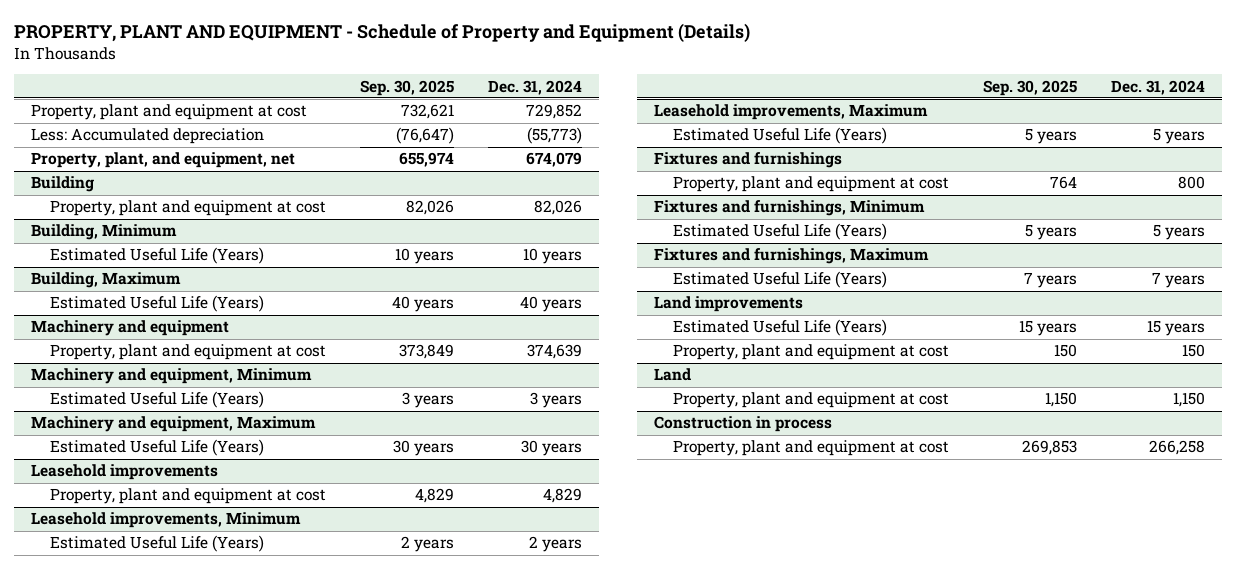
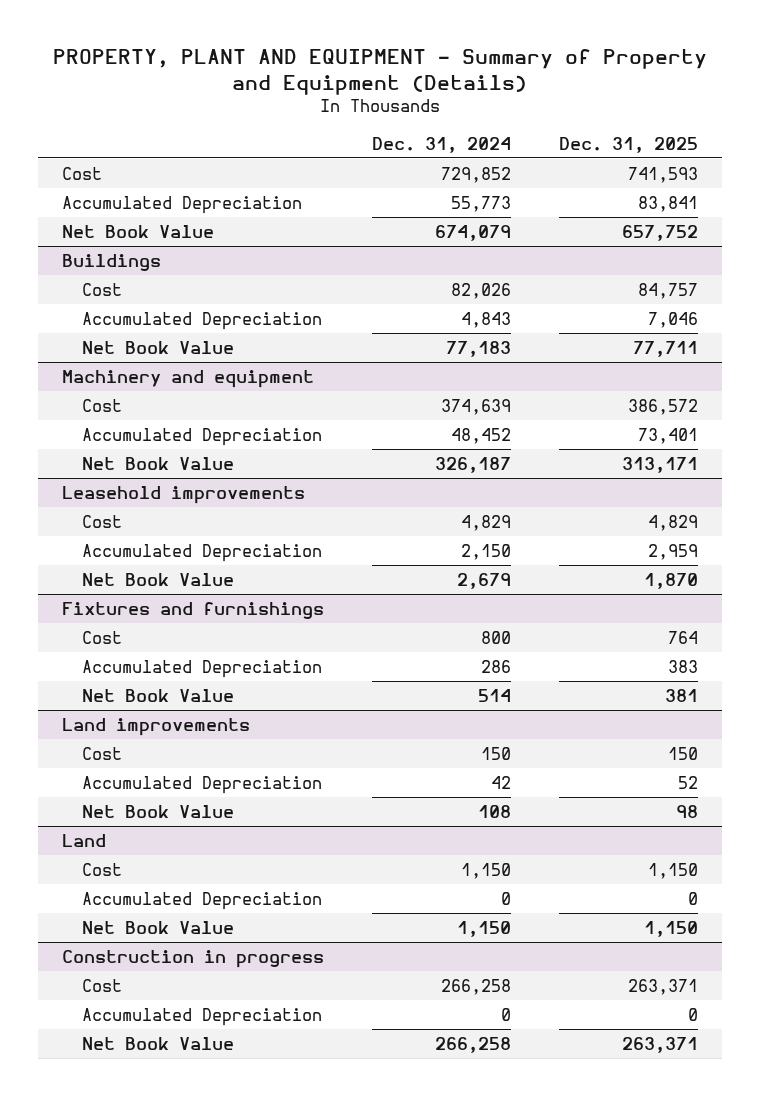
- PROPERTY, PLANT AND EQUIPMENT - Schedule of Property and Equipment (Details)
+ PROPERTY, PLANT AND EQUIPMENT - Summary of Property and Equipment (Details)
- | Sep. 30, 2025 | Dec. 31, 2024
+ | Dec. 31, 2024 | Dec. 31, 2025
- Property, plant and equipment at cost | 732,621 | 729,852
- Less: Accumulated depreciation | (76,647) | (55,773)
- Property, plant, and equipment, net | 655,974 | 674,079
- Building
- Property, plant and equipment at cost | 82,026 | 82,026
- Building, Minimum
- Estimated Useful Life (Years) | 10 years | 10 years
- Building, Maximum
- Estimated Useful Life (Years) | 40 years | 40 years
+ Cost | 729,852 | 741,593
+ Accumulated Depreciation | 55,773 | 83,841
+ Net Book Value | 674,079 | 657,752
+ Buildings
+ Cost | 82,026 | 84,757
+ Accumulated Depreciation | 4,843 | 7,046
+ Net Book Value | 77,183 | 77,711
@ Machinery and equipment
- Property, plant and equipment at cost | 373,849 | 374,639
- Machinery and equipment, Minimum
- Estimated Useful Life (Years) | 3 years | 3 years
- Machinery and equipment, Maximum
- Estimated Useful Life (Years) | 30 years | 30 years
@ Machinery and equipment
+ Cost | 374,639 | 386,572
+ Accumulated Depreciation | 48,452 | 73,401
+ Net Book Value | 326,187 | 313,171
@ Leasehold improvements
- Property, plant and equipment at cost | 4,829 | 4,829
- Leasehold improvements, Minimum
- Estimated Useful Life (Years) | 2 years | 2 years
- Leasehold improvements, Maximum
- Estimated Useful Life (Years) | 5 years | 5 years
@ Leasehold improvements
+ Cost | 4,829 | 4,829
+ Accumulated Depreciation | 2,150 | 2,959
+ Net Book Value | 2,679 | 1,870
@ Fixtures and furnishings
- Property, plant and equipment at cost | 764 | 800
- Fixtures and furnishings, Minimum
- Estimated Useful Life (Years) | 5 years | 5 years
- Fixtures and furnishings, Maximum
- Estimated Useful Life (Years) | 7 years | 7 years
@ Fixtures and furnishings
+ Cost | 800 | 764
+ Accumulated Depreciation | 286 | 383
+ Net Book Value | 514 | 381
@ Land improvements
- Estimated Useful Life (Years) | 15 years | 15 years
- Property, plant and equipment at cost | 150 | 150
+ Cost | 150 | 150
+ Accumulated Depreciation | 42 | 52
+ Net Book Value | 108 | 98
@ Land
- Property, plant and equipment at cost | 1,150 | 1,150
- Construction in process
- Property, plant and equipment at cost | 269,853 | 266,258
@ Land
+ Cost | 1,150 | 1,150
+ Accumulated Depreciation | 0 | 0
+ Net Book Value | 1,150 | 1,150
+ Construction in progress
+ Cost | 266,258 | 263,371
+ Accumulated Depreciation | 0 | 0
+ Net Book Value | 266,258 | 263,371

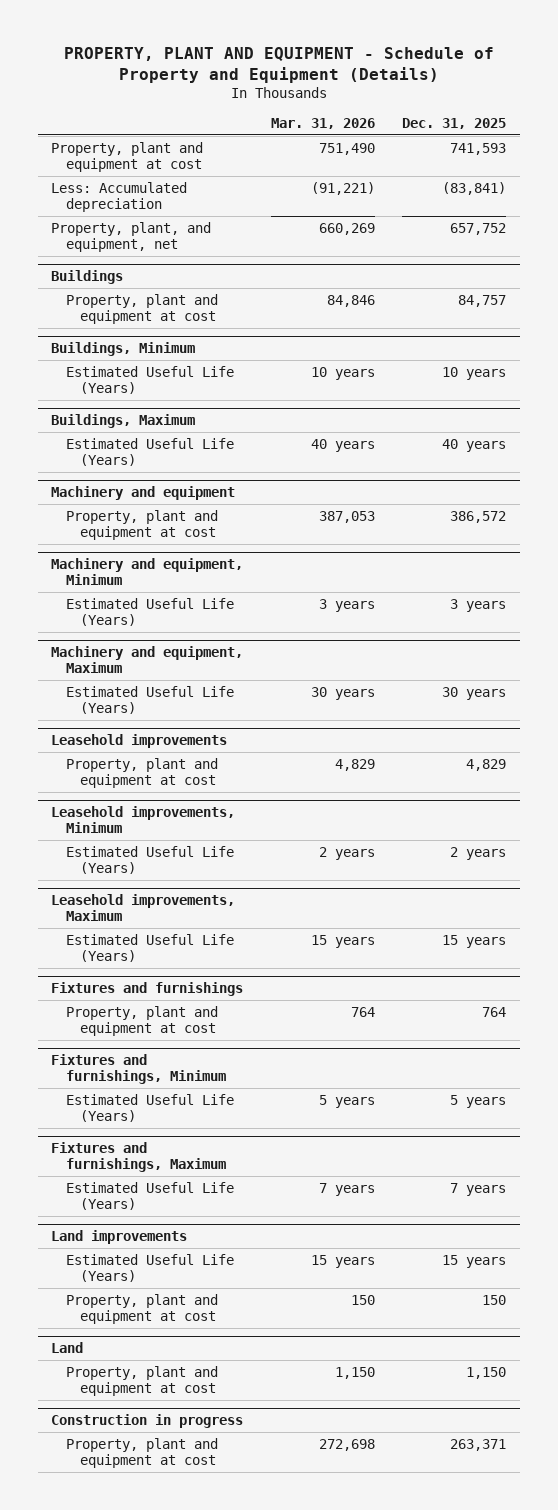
- PROPERTY, PLANT AND EQUIPMENT - Summary of Property and Equipment (Details)
+ PROPERTY, PLANT AND EQUIPMENT - Schedule of Property and Equipment (Details)
- | Dec. 31, 2024 | Dec. 31, 2025
+ | Mar. 31, 2026 | Dec. 31, 2025
- Cost | 729,852 | 741,593
- Accumulated Depreciation | 55,773 | 83,841
- Net Book Value | 674,079 | 657,752
+ Property, plant and equipment at cost | 751,490 | 741,593
+ Less: Accumulated depreciation | (91,221) | (83,841)
+ Property, plant, and equipment, net | 660,269 | 657,752
@ Buildings
- Cost | 82,026 | 84,757
- Accumulated Depreciation | 4,843 | 7,046
- Net Book Value | 77,183 | 77,711
+ Property, plant and equipment at cost | 84,846 | 84,757
+ Buildings, Minimum
+ Estimated Useful Life (Years) | 10 years | 10 years
+ Buildings, Maximum
+ Estimated Useful Life (Years) | 40 years | 40 years
@ Machinery and equipment
- Cost | 374,639 | 386,572
- Accumulated Depreciation | 48,452 | 73,401
- Net Book Value | 326,187 | 313,171
+ Property, plant and equipment at cost | 387,053 | 386,572
+ Machinery and equipment, Minimum
+ Estimated Useful Life (Years) | 3 years | 3 years
+ Machinery and equipment, Maximum
+ Estimated Useful Life (Years) | 30 years | 30 years
@ Leasehold improvements
- Cost | 4,829 | 4,829
- Accumulated Depreciation | 2,150 | 2,959
- Net Book Value | 2,679 | 1,870
+ Property, plant and equipment at cost | 4,829 | 4,829
+ Leasehold improvements, Minimum
+ Estimated Useful Life (Years) | 2 years | 2 years
+ Leasehold improvements, Maximum
+ Estimated Useful Life (Years) | 15 years | 15 years
@ Fixtures and furnishings
- Cost | 800 | 764
- Accumulated Depreciation | 286 | 383
- Net Book Value | 514 | 381
+ Property, plant and equipment at cost | 764 | 764
+ Fixtures and furnishings, Minimum
+ Estimated Useful Life (Years) | 5 years | 5 years
+ Fixtures and furnishings, Maximum
+ Estimated Useful Life (Years) | 7 years | 7 years
@ Land improvements
- Cost | 150 | 150
- Accumulated Depreciation | 42 | 52
- Net Book Value | 108 | 98
+ Estimated Useful Life (Years) | 15 years | 15 years
+ Property, plant and equipment at cost | 150 | 150
@ Land
- Cost | 1,150 | 1,150
- Accumulated Depreciation | 0 | 0
- Net Book Value | 1,150 | 1,150
+ Property, plant and equipment at cost | 1,150 | 1,150
@ Construction in progress
- Cost | 266,258 | 263,371
- Accumulated Depreciation | 0 | 0
- Net Book Value | 266,258 | 263,371
+ Property, plant and equipment at cost | 272,698 | 263,371

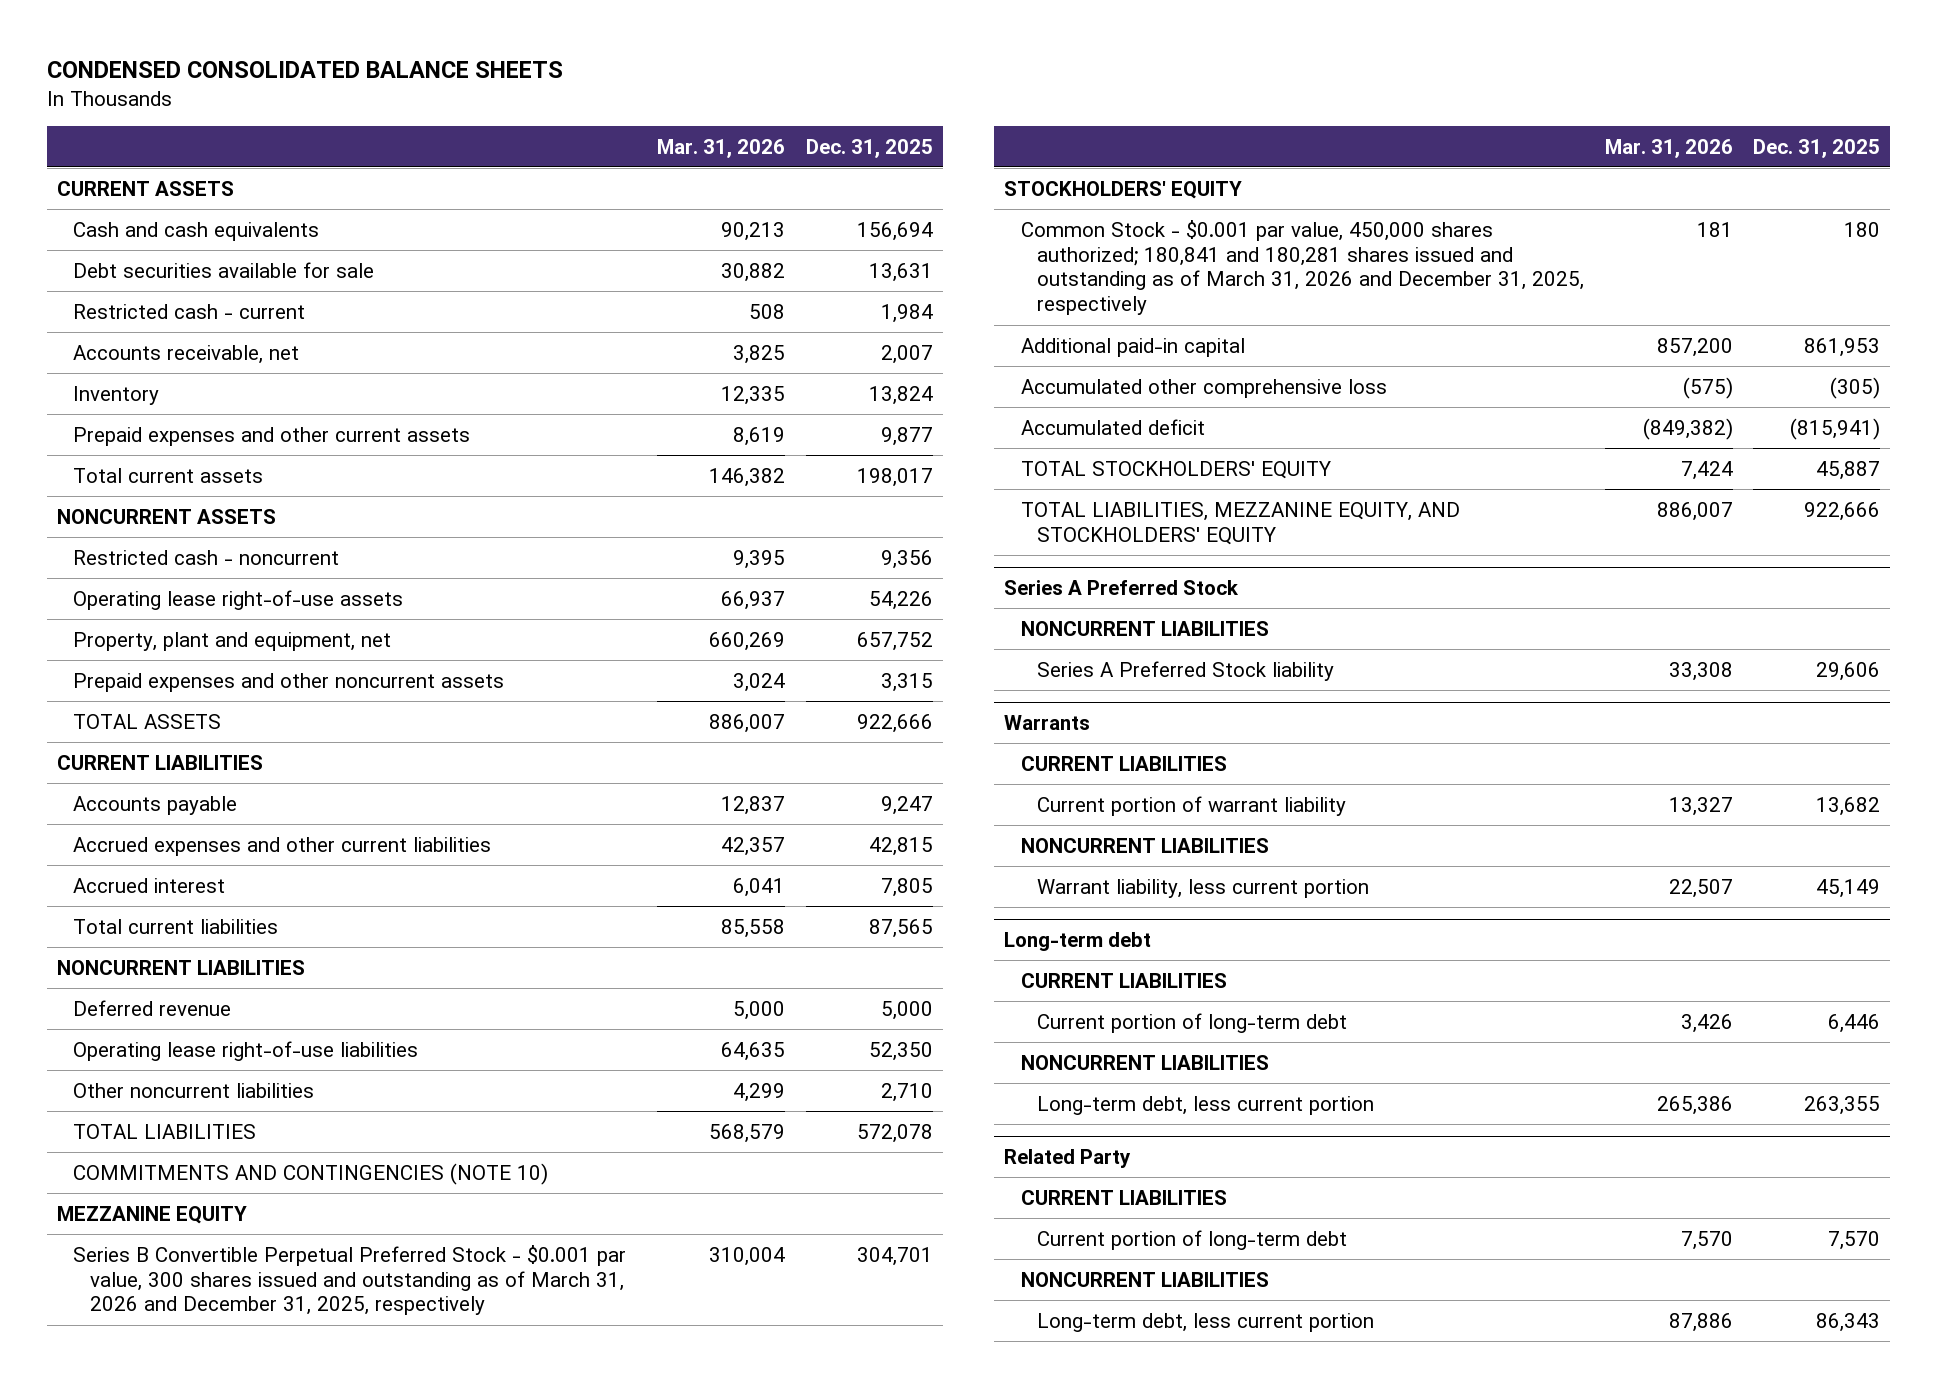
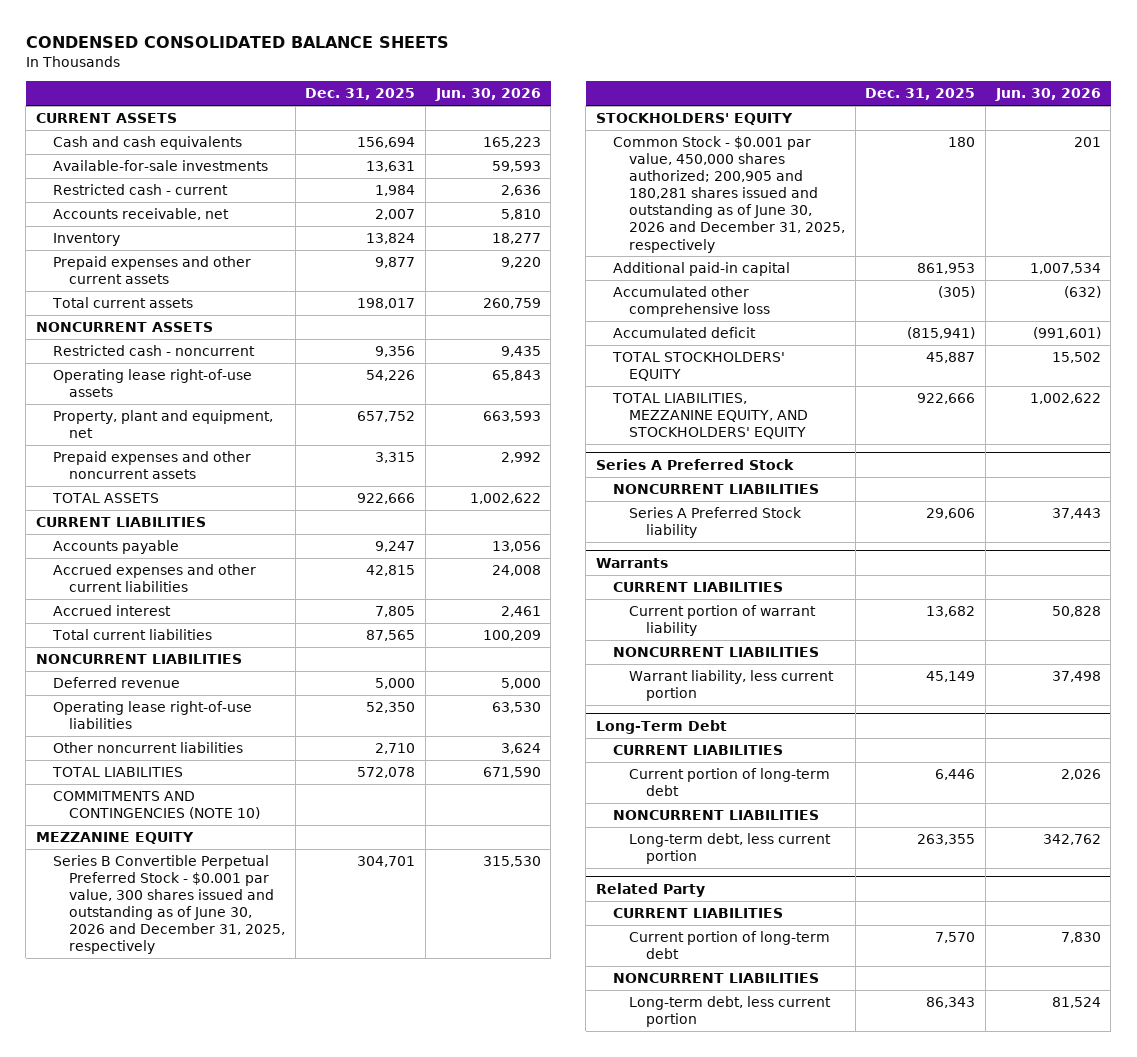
- | Mar. 31, 2026 | Dec. 31, 2025
+ | Dec. 31, 2025 | Jun. 30, 2026
- Debt securities available for sale | 30,882 | 13,631
+ Available-for-sale investments | 13,631 | 59,593
- Series B Convertible Perpetual Preferred Stock - $0.001 par value, 300 shares issued and outstanding as of March 31, 2026 and December 31, 2025, respectively | 310,004 | 304,701
+ Series B Convertible Perpetual Preferred Stock - $0.001 par value, 300 shares issued and outstanding as of June 30, 2026 and December 31, 2025, respectively | 304,701 | 315,530
- Common Stock - $0.001 par value, 450,000 shares authorized; 180,841 and 180,281 shares issued and outstanding as of March 31, 2026 and December 31, 2025, respectively | 181 | 180
+ Common Stock - $0.001 par value, 450,000 shares authorized; 200,905 and 180,281 shares issued and outstanding as of June 30, 2026 and December 31, 2025, respectively | 180 | 201
- Long-term debt
+ Long-Term Debt

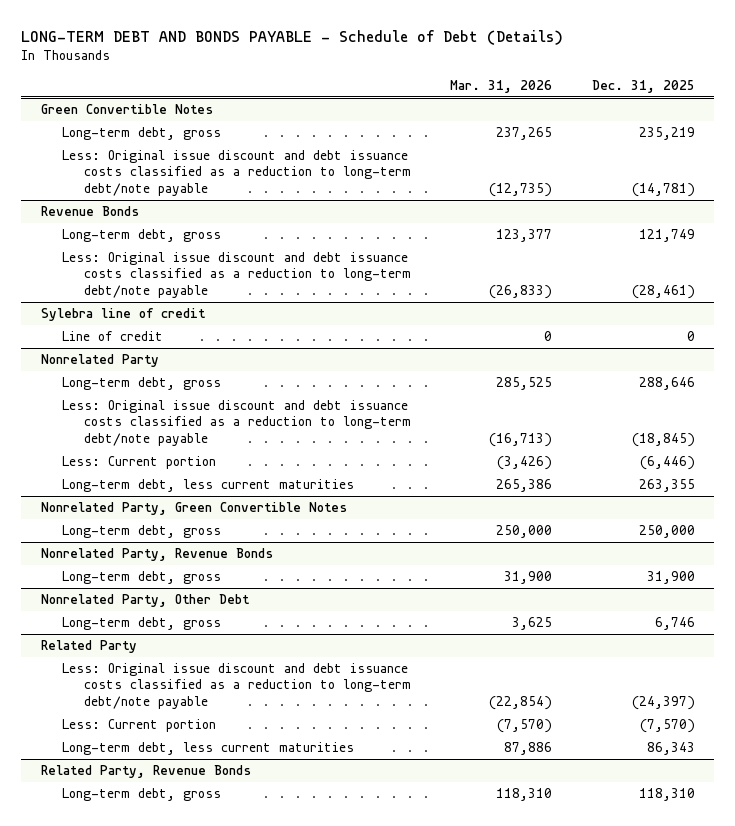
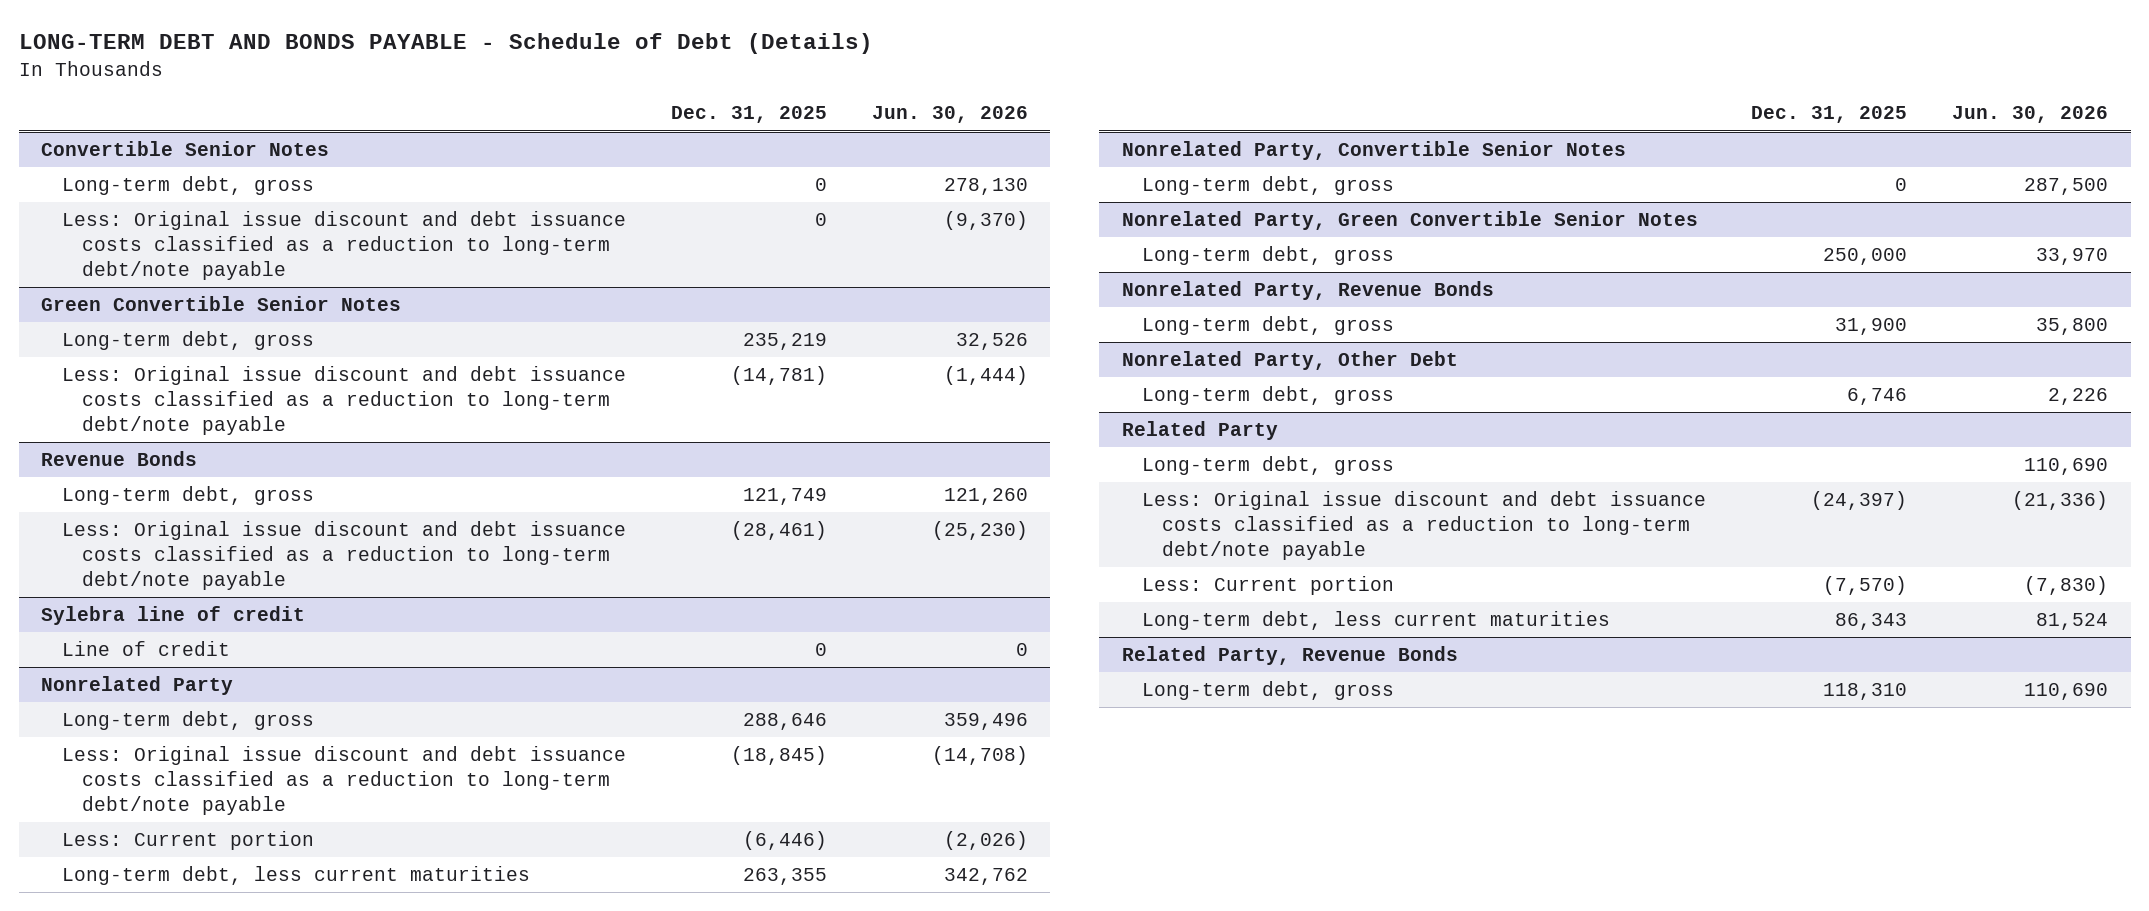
- | Mar. 31, 2026 | Dec. 31, 2025
+ | Dec. 31, 2025 | Jun. 30, 2026
- Green Convertible Notes
+ Convertible Senior Notes
+ Long-term debt, gross | 0 | 278,130
+ Less: Original issue discount and debt issuance costs classified as a reduction to long-term debt/note payable | 0 | (9,370)
+ Green Convertible Senior Notes
- Nonrelated Party, Green Convertible Notes
+ Nonrelated Party, Convertible Senior Notes
+ Long-term debt, gross | 0 | 287,500
+ Nonrelated Party, Green Convertible Senior Notes
@ Related Party
+ Long-term debt, gross | | 110,690

